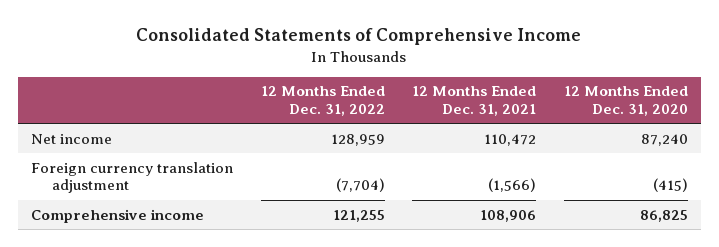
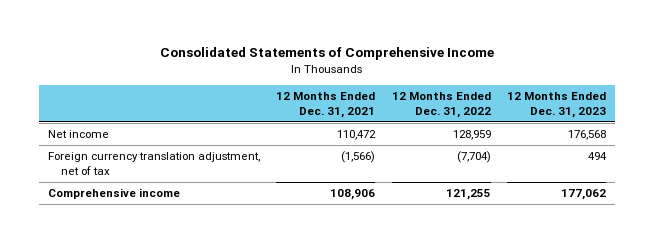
- | 12 Months Ended Dec. 31, 2022 | 12 Months Ended Dec. 31, 2021 | 12 Months Ended Dec. 31, 2020
+ | 12 Months Ended Dec. 31, 2021 | 12 Months Ended Dec. 31, 2022 | 12 Months Ended Dec. 31, 2023
- Foreign currency translation adjustment | (7,704) | (1,566) | (415)
+ Foreign currency translation adjustment, net of tax | (1,566) | (7,704) | 494

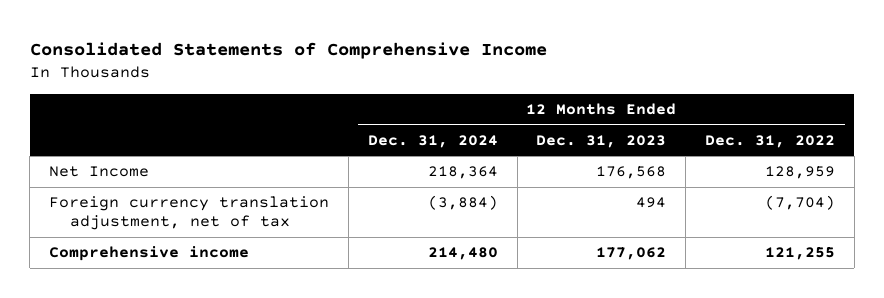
- | 12 Months Ended Dec. 31, 2021 | 12 Months Ended Dec. 31, 2022 | 12 Months Ended Dec. 31, 2023
+ | 12 Months Ended Dec. 31, 2024 | 12 Months Ended Dec. 31, 2023 | 12 Months Ended Dec. 31, 2022
- Net income | 110,472 | 128,959 | 176,568
+ Net Income | 218,364 | 176,568 | 128,959

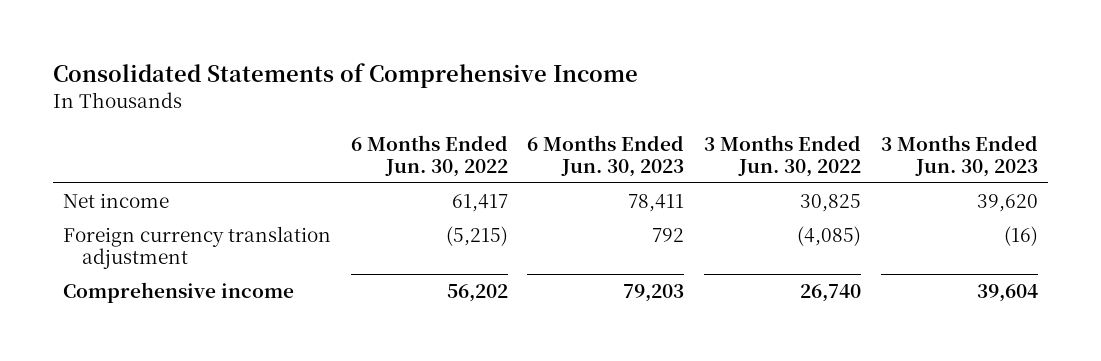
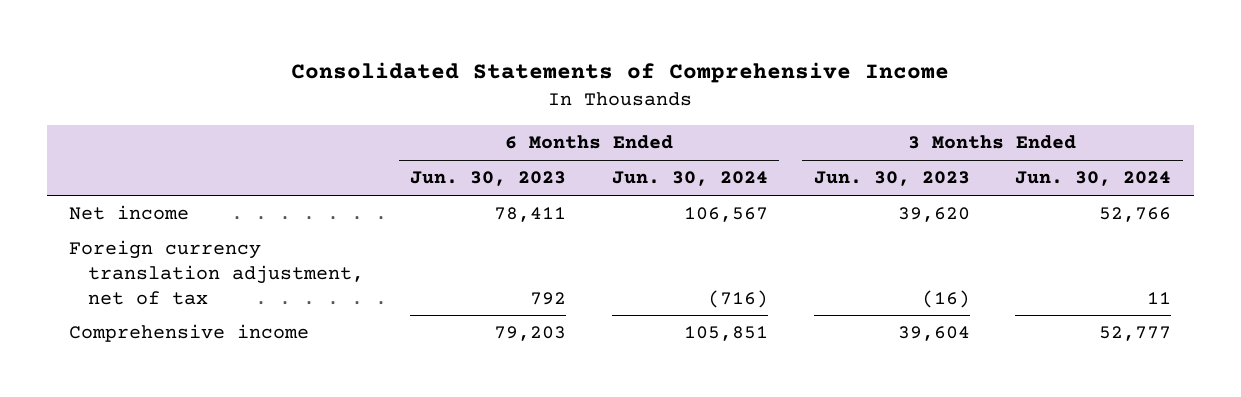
- | 6 Months Ended Jun. 30, 2022 | 6 Months Ended Jun. 30, 2023 | 3 Months Ended Jun. 30, 2022 | 3 Months Ended Jun. 30, 2023
+ | 6 Months Ended Jun. 30, 2023 | 6 Months Ended Jun. 30, 2024 | 3 Months Ended Jun. 30, 2023 | 3 Months Ended Jun. 30, 2024
- Foreign currency translation adjustment | (5,215) | 792 | (4,085) | (16)
+ Foreign currency translation adjustment, net of tax | 792 | (716) | (16) | 11

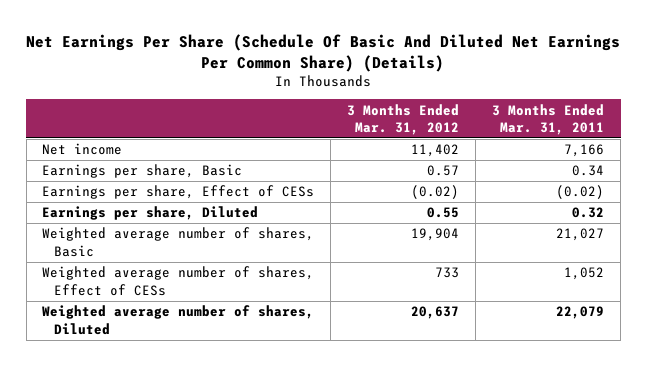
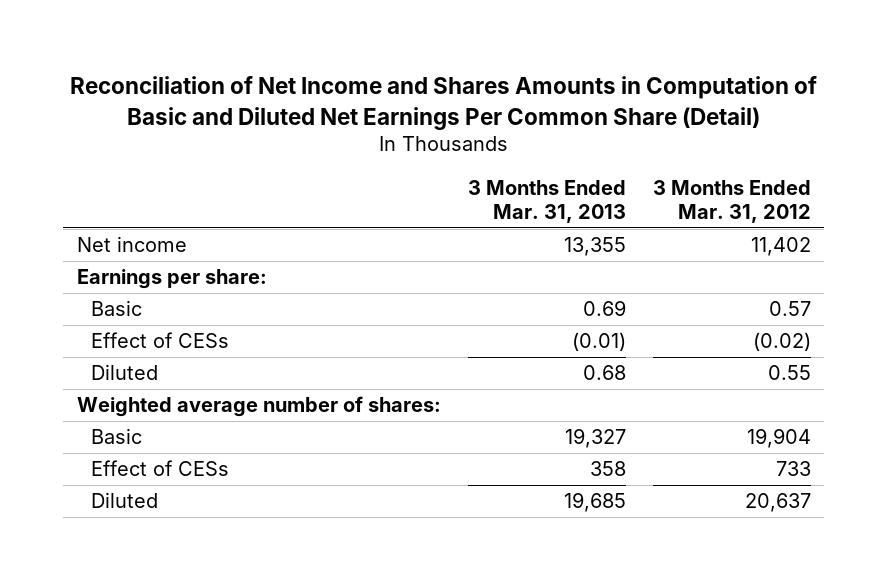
- Net Earnings Per Share (Schedule Of Basic And Diluted Net Earnings Per Common Share) (Details)
+ Reconciliation of Net Income and Shares Amounts in Computation of Basic and Diluted Net Earnings Per Common Share (Detail)
- | 3 Months Ended Mar. 31, 2012 | 3 Months Ended Mar. 31, 2011
+ | 3 Months Ended Mar. 31, 2013 | 3 Months Ended Mar. 31, 2012
- Earnings per share, Basic | 0.57 | 0.34
- Earnings per share, Effect of CESs | (0.02) | (0.02)
- Earnings per share, Diluted | 0.55 | 0.32
- Weighted average number of shares, Basic | 19,904 | 21,027
- Weighted average number of shares, Effect of CESs | 733 | 1,052
- Weighted average number of shares, Diluted | 20,637 | 22,079
+ Earnings per share:
+ Basic | 0.69 | 0.57
+ Effect of CESs | (0.01) | (0.02)
+ Diluted | 0.68 | 0.55
+ Weighted average number of shares:
+ Basic | 19,327 | 19,904
+ Effect of CESs | 358 | 733
+ Diluted | 19,685 | 20,637

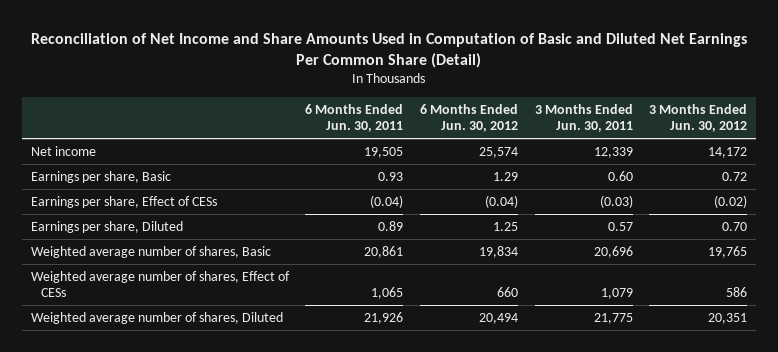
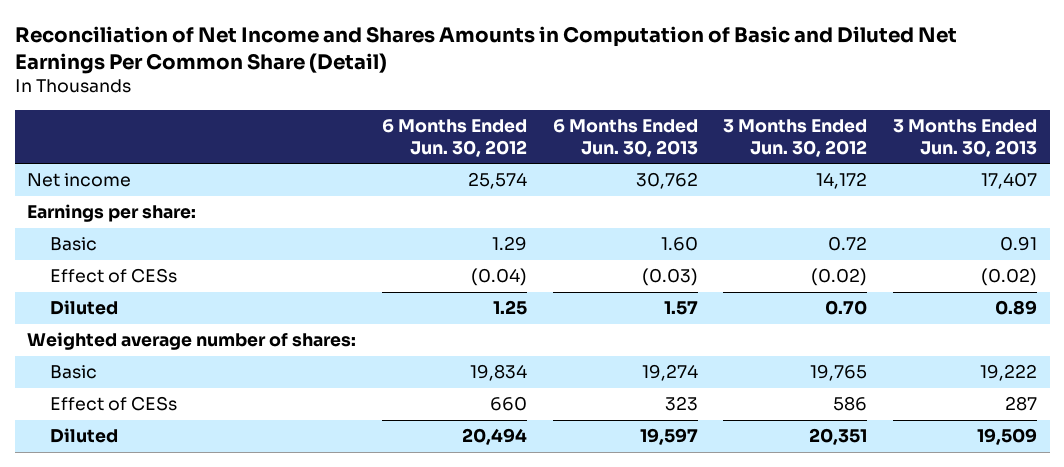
- Reconciliation of Net Income and Share Amounts Used in Computation of Basic and Diluted Net Earnings Per Common Share (Detail)
+ Reconciliation of Net Income and Shares Amounts in Computation of Basic and Diluted Net Earnings Per Common Share (Detail)
- | 6 Months Ended Jun. 30, 2011 | 6 Months Ended Jun. 30, 2012 | 3 Months Ended Jun. 30, 2011 | 3 Months Ended Jun. 30, 2012
+ | 6 Months Ended Jun. 30, 2012 | 6 Months Ended Jun. 30, 2013 | 3 Months Ended Jun. 30, 2012 | 3 Months Ended Jun. 30, 2013
- Earnings per share, Basic | 0.93 | 1.29 | 0.60 | 0.72
- Earnings per share, Effect of CESs | (0.04) | (0.04) | (0.03) | (0.02)
- Earnings per share, Diluted | 0.89 | 1.25 | 0.57 | 0.70
- Weighted average number of shares, Basic | 20,861 | 19,834 | 20,696 | 19,765
- Weighted average number of shares, Effect of CESs | 1,065 | 660 | 1,079 | 586
- Weighted average number of shares, Diluted | 21,926 | 20,494 | 21,775 | 20,351
+ Earnings per share:
+ Basic | 1.29 | 1.60 | 0.72 | 0.91
+ Effect of CESs | (0.04) | (0.03) | (0.02) | (0.02)
+ Diluted | 1.25 | 1.57 | 0.70 | 0.89
+ Weighted average number of shares:
+ Basic | 19,834 | 19,274 | 19,765 | 19,222
+ Effect of CESs | 660 | 323 | 586 | 287
+ Diluted | 20,494 | 19,597 | 20,351 | 19,509

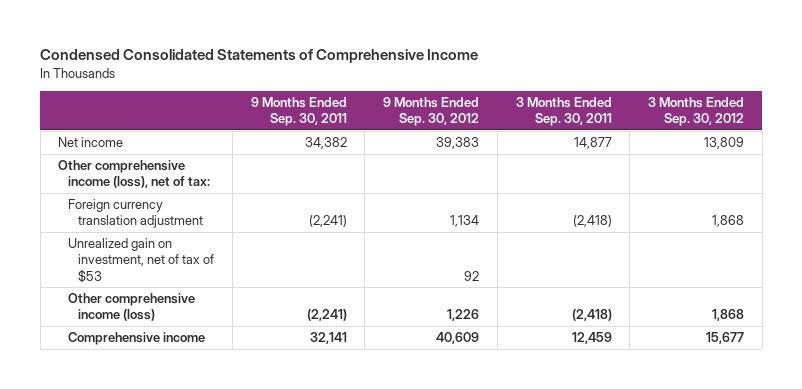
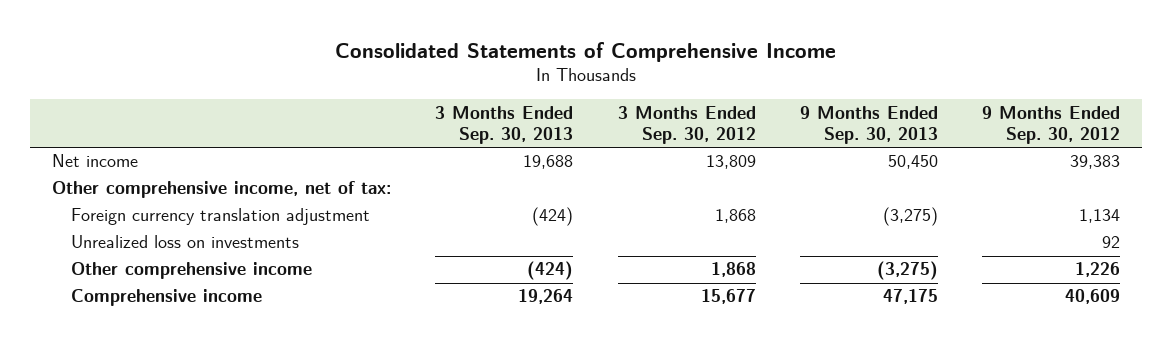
- Condensed Consolidated Statements of Comprehensive Income
+ Consolidated Statements of Comprehensive Income
- | 9 Months Ended Sep. 30, 2011 | 9 Months Ended Sep. 30, 2012 | 3 Months Ended Sep. 30, 2011 | 3 Months Ended Sep. 30, 2012
+ | 3 Months Ended Sep. 30, 2013 | 3 Months Ended Sep. 30, 2012 | 9 Months Ended Sep. 30, 2013 | 9 Months Ended Sep. 30, 2012
- Other comprehensive income (loss), net of tax:
+ Other comprehensive income, net of tax:
- Unrealized gain on investment, net of tax of $53 | | 92 | |
- Other comprehensive income (loss) | (2,241) | 1,226 | (2,418) | 1,868
+ Unrealized loss on investments | | | | 92
+ Other comprehensive income | (424) | 1,868 | (3,275) | 1,226

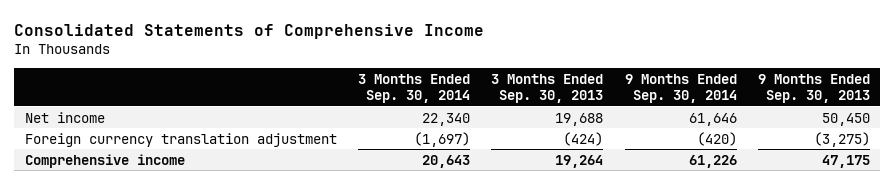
- | 3 Months Ended Sep. 30, 2013 | 3 Months Ended Sep. 30, 2012 | 9 Months Ended Sep. 30, 2013 | 9 Months Ended Sep. 30, 2012
+ | 3 Months Ended Sep. 30, 2014 | 3 Months Ended Sep. 30, 2013 | 9 Months Ended Sep. 30, 2014 | 9 Months Ended Sep. 30, 2013
- Other comprehensive income, net of tax:
- Unrealized loss on investments | | | | 92
- Other comprehensive income | (424) | 1,868 | (3,275) | 1,226

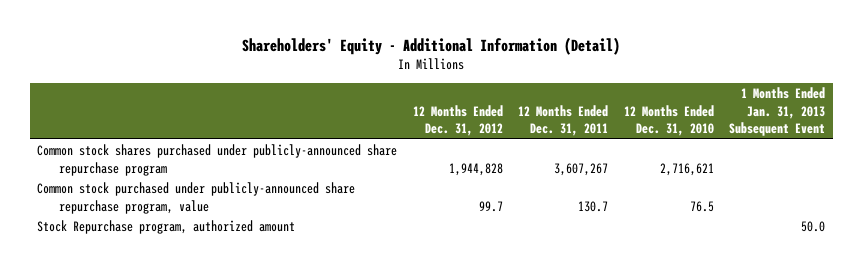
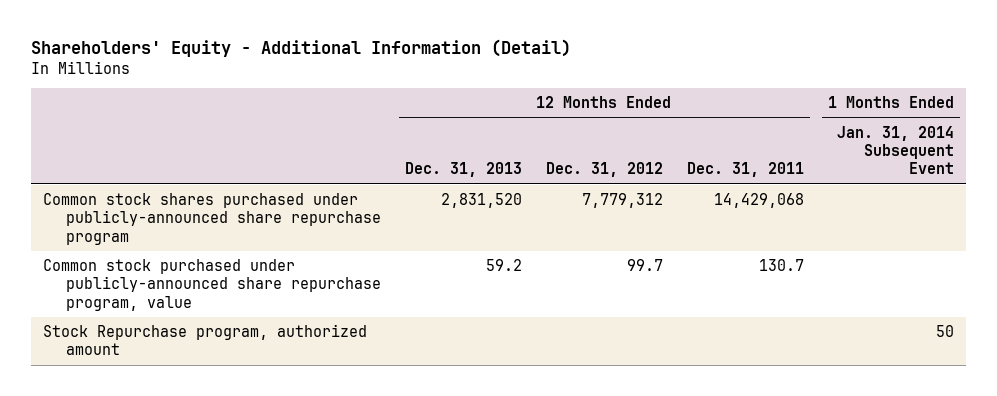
- | 12 Months Ended Dec. 31, 2012 | 12 Months Ended Dec. 31, 2011 | 12 Months Ended Dec. 31, 2010 | 1 Months Ended Jan. 31, 2013 Subsequent Event
+ | 12 Months Ended Dec. 31, 2013 | 12 Months Ended Dec. 31, 2012 | 12 Months Ended Dec. 31, 2011 | 1 Months Ended Jan. 31, 2014 Subsequent Event
- Common stock shares purchased under publicly-announced share repurchase program | 1,944,828 | 3,607,267 | 2,716,621 |
+ Common stock shares purchased under publicly-announced share repurchase program | 2,831,520 | 7,779,312 | 14,429,068 |

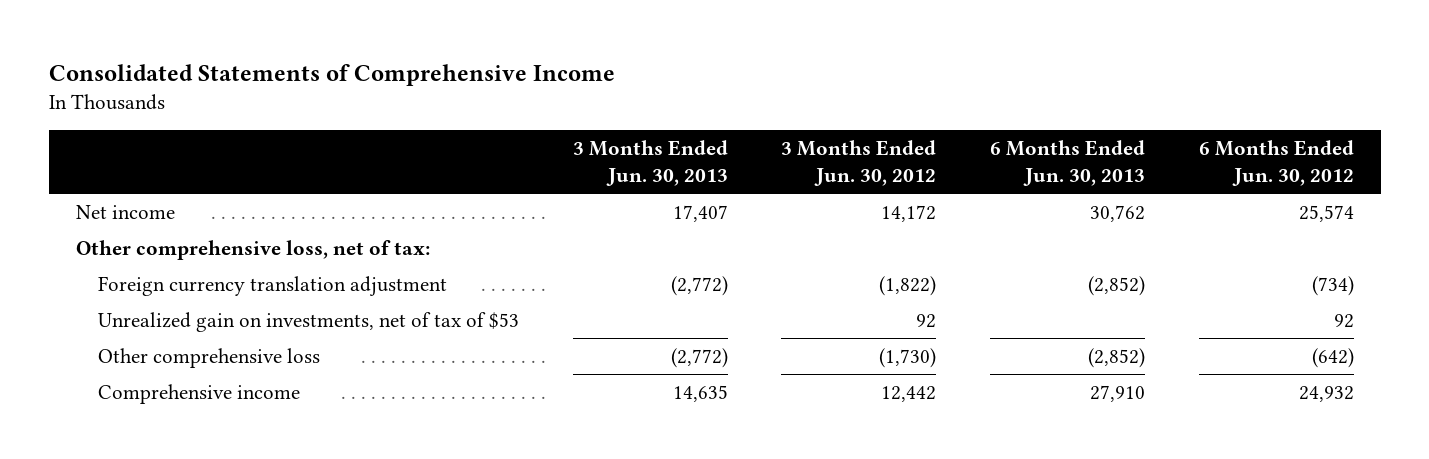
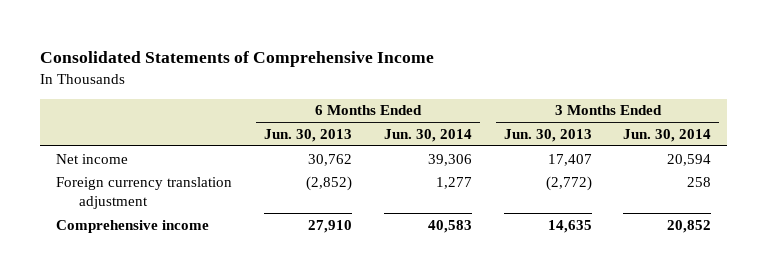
- | 3 Months Ended Jun. 30, 2013 | 3 Months Ended Jun. 30, 2012 | 6 Months Ended Jun. 30, 2013 | 6 Months Ended Jun. 30, 2012
+ | 6 Months Ended Jun. 30, 2013 | 6 Months Ended Jun. 30, 2014 | 3 Months Ended Jun. 30, 2013 | 3 Months Ended Jun. 30, 2014
- Other comprehensive loss, net of tax:
- Unrealized gain on investments, net of tax of $53 | | 92 | | 92
- Other comprehensive loss | (2,772) | (1,730) | (2,852) | (642)

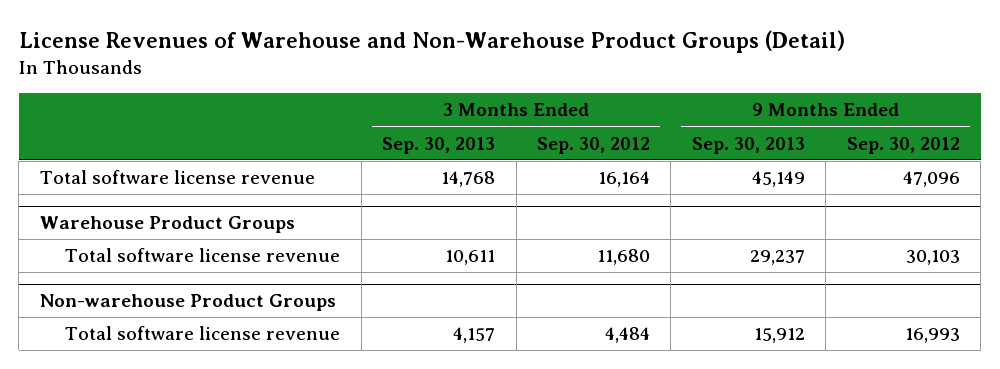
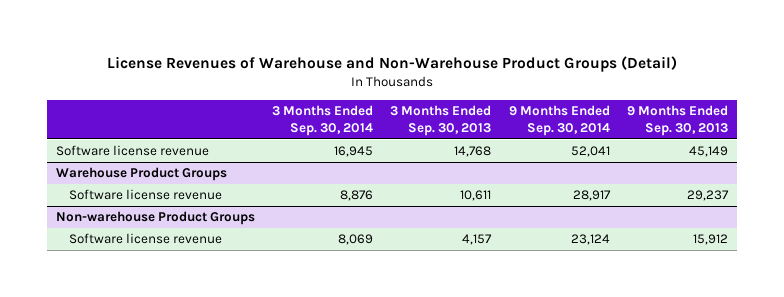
- | 3 Months Ended Sep. 30, 2013 | 3 Months Ended Sep. 30, 2012 | 9 Months Ended Sep. 30, 2013 | 9 Months Ended Sep. 30, 2012
+ | 3 Months Ended Sep. 30, 2014 | 3 Months Ended Sep. 30, 2013 | 9 Months Ended Sep. 30, 2014 | 9 Months Ended Sep. 30, 2013
- Total software license revenue | 14,768 | 16,164 | 45,149 | 47,096
+ Software license revenue | 16,945 | 14,768 | 52,041 | 45,149
@ Warehouse Product Groups
- Total software license revenue | 10,611 | 11,680 | 29,237 | 30,103
+ Software license revenue | 8,876 | 10,611 | 28,917 | 29,237
@ Non-warehouse Product Groups
- Total software license revenue | 4,157 | 4,484 | 15,912 | 16,993
+ Software license revenue | 8,069 | 4,157 | 23,124 | 15,912

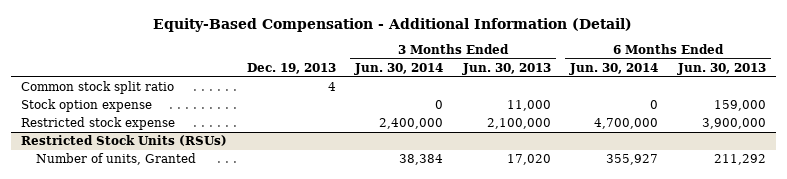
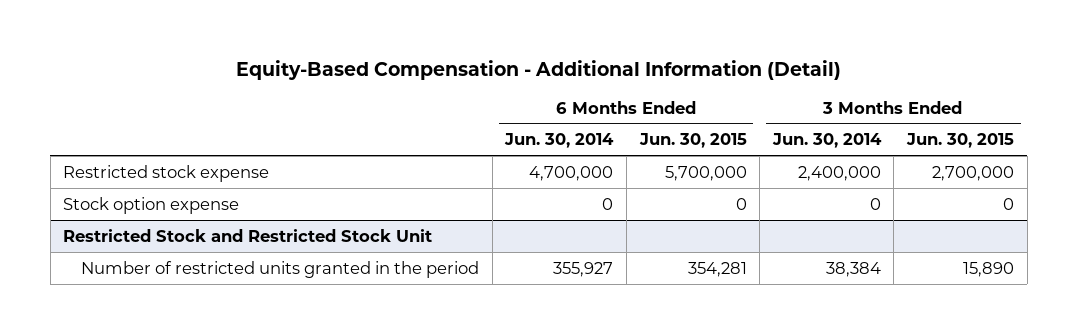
- | Dec. 19, 2013 | 3 Months Ended Jun. 30, 2014 | 3 Months Ended Jun. 30, 2013 | 6 Months Ended Jun. 30, 2014 | 6 Months Ended Jun. 30, 2013
+ | 6 Months Ended Jun. 30, 2014 | 6 Months Ended Jun. 30, 2015 | 3 Months Ended Jun. 30, 2014 | 3 Months Ended Jun. 30, 2015
- Common stock split ratio | 4 | | | |
- Restricted Stock Units (RSUs)
- Number of units, Granted | | 38,384 | 17,020 | 355,927 | 211,292
moved down: Stock option expense | 0 | 0 | 0 | 0
+ Restricted Stock and Restricted Stock Unit
+ Number of restricted units granted in the period | 355,927 | 354,281 | 38,384 | 15,890

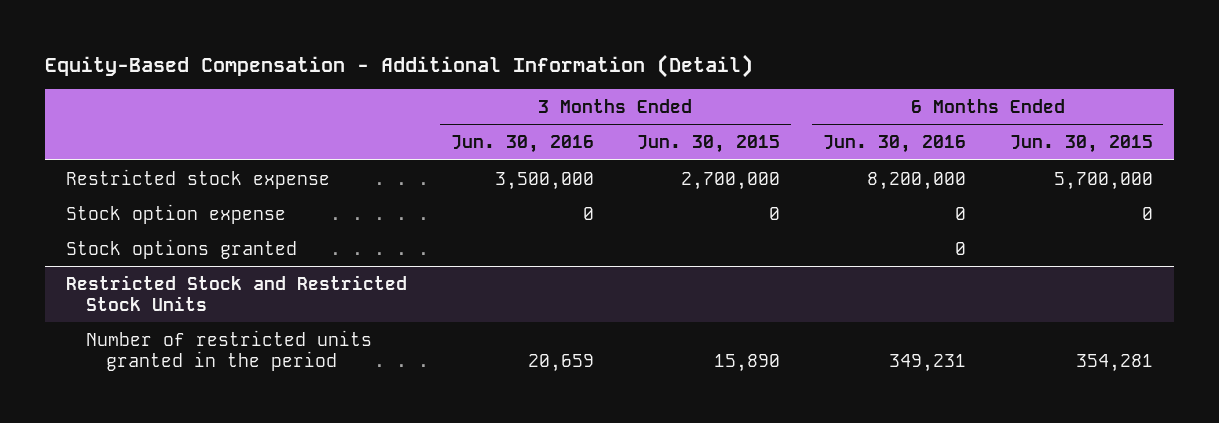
- | 6 Months Ended Jun. 30, 2014 | 6 Months Ended Jun. 30, 2015 | 3 Months Ended Jun. 30, 2014 | 3 Months Ended Jun. 30, 2015
+ | 3 Months Ended Jun. 30, 2016 | 3 Months Ended Jun. 30, 2015 | 6 Months Ended Jun. 30, 2016 | 6 Months Ended Jun. 30, 2015
- Restricted Stock and Restricted Stock Unit
+ Stock options granted | | | 0 |
+ Restricted Stock and Restricted Stock Units

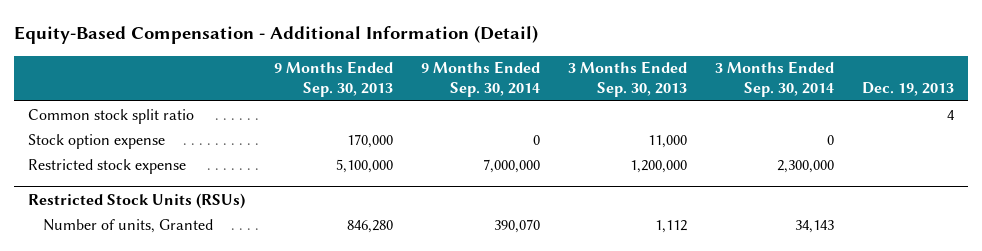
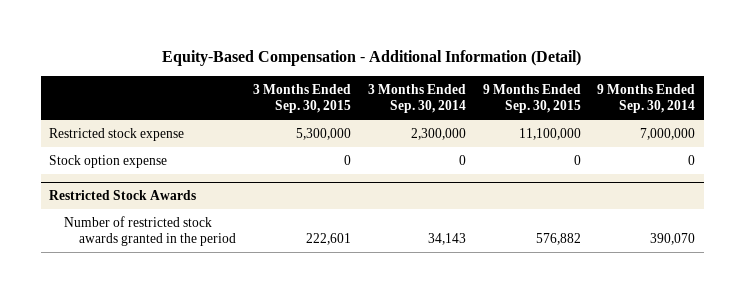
- | 9 Months Ended Sep. 30, 2013 | 9 Months Ended Sep. 30, 2014 | 3 Months Ended Sep. 30, 2013 | 3 Months Ended Sep. 30, 2014 | Dec. 19, 2013
+ | 3 Months Ended Sep. 30, 2015 | 3 Months Ended Sep. 30, 2014 | 9 Months Ended Sep. 30, 2015 | 9 Months Ended Sep. 30, 2014
- Common stock split ratio | | | | | 4
- Restricted Stock Units (RSUs)
- Number of units, Granted | 846,280 | 390,070 | 1,112 | 34,143 |
moved down: Stock option expense | 0 | 0 | 0 | 0
+ Restricted Stock Awards
+ Number of restricted stock awards granted in the period | 222,601 | 34,143 | 576,882 | 390,070

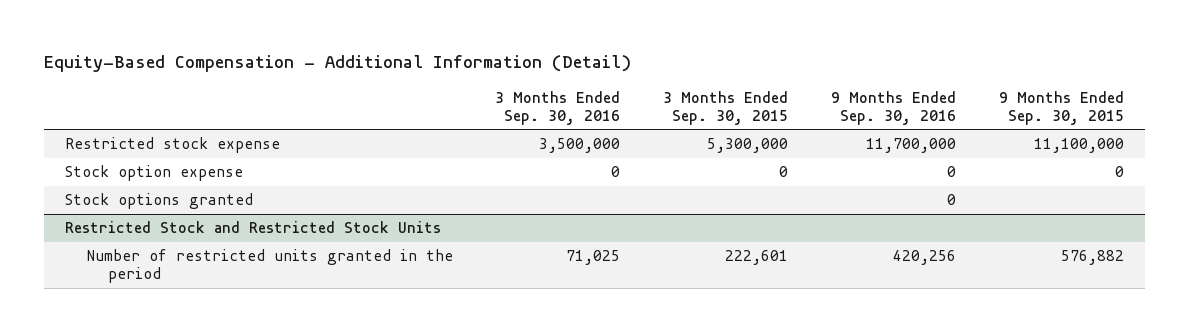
- | 3 Months Ended Sep. 30, 2015 | 3 Months Ended Sep. 30, 2014 | 9 Months Ended Sep. 30, 2015 | 9 Months Ended Sep. 30, 2014
+ | 3 Months Ended Sep. 30, 2016 | 3 Months Ended Sep. 30, 2015 | 9 Months Ended Sep. 30, 2016 | 9 Months Ended Sep. 30, 2015
- Restricted Stock Awards
- Number of restricted stock awards granted in the period | 222,601 | 34,143 | 576,882 | 390,070
+ Stock options granted | | | 0 |
+ Restricted Stock and Restricted Stock Units
+ Number of restricted units granted in the period | 71,025 | 222,601 | 420,256 | 576,882

